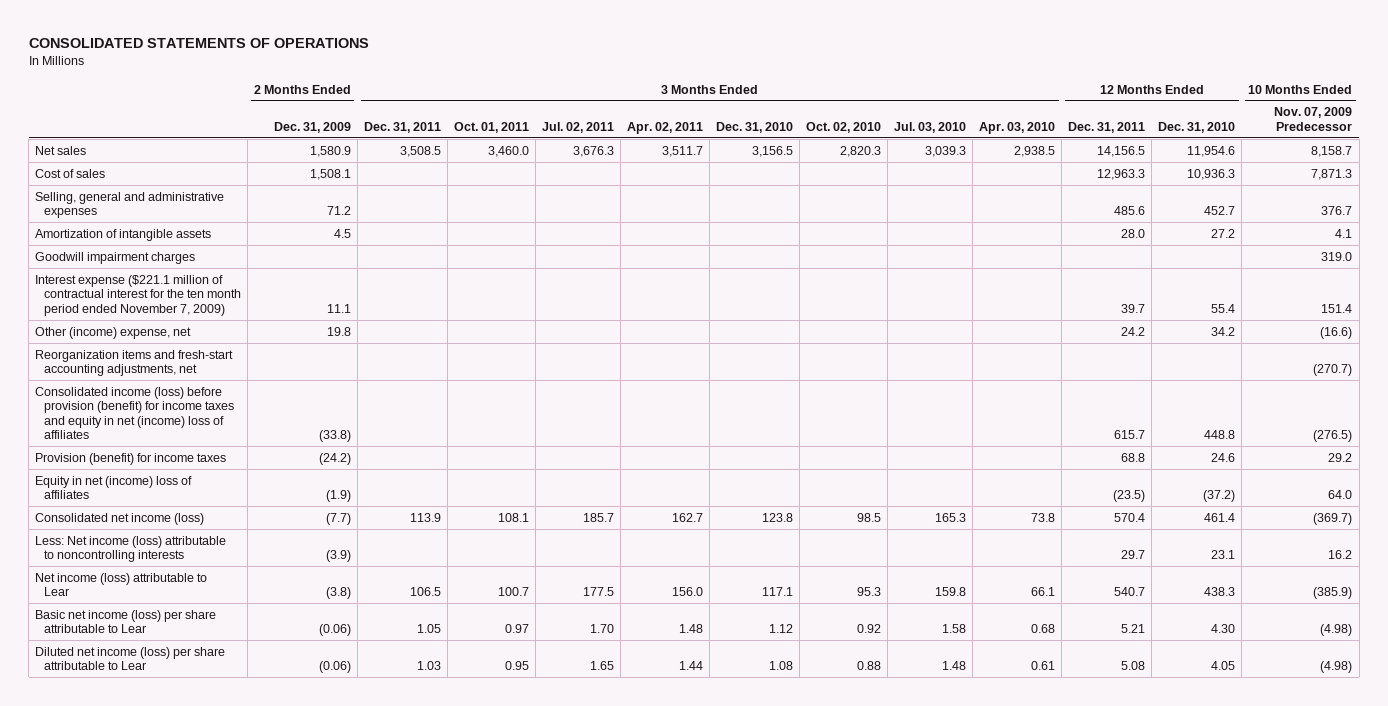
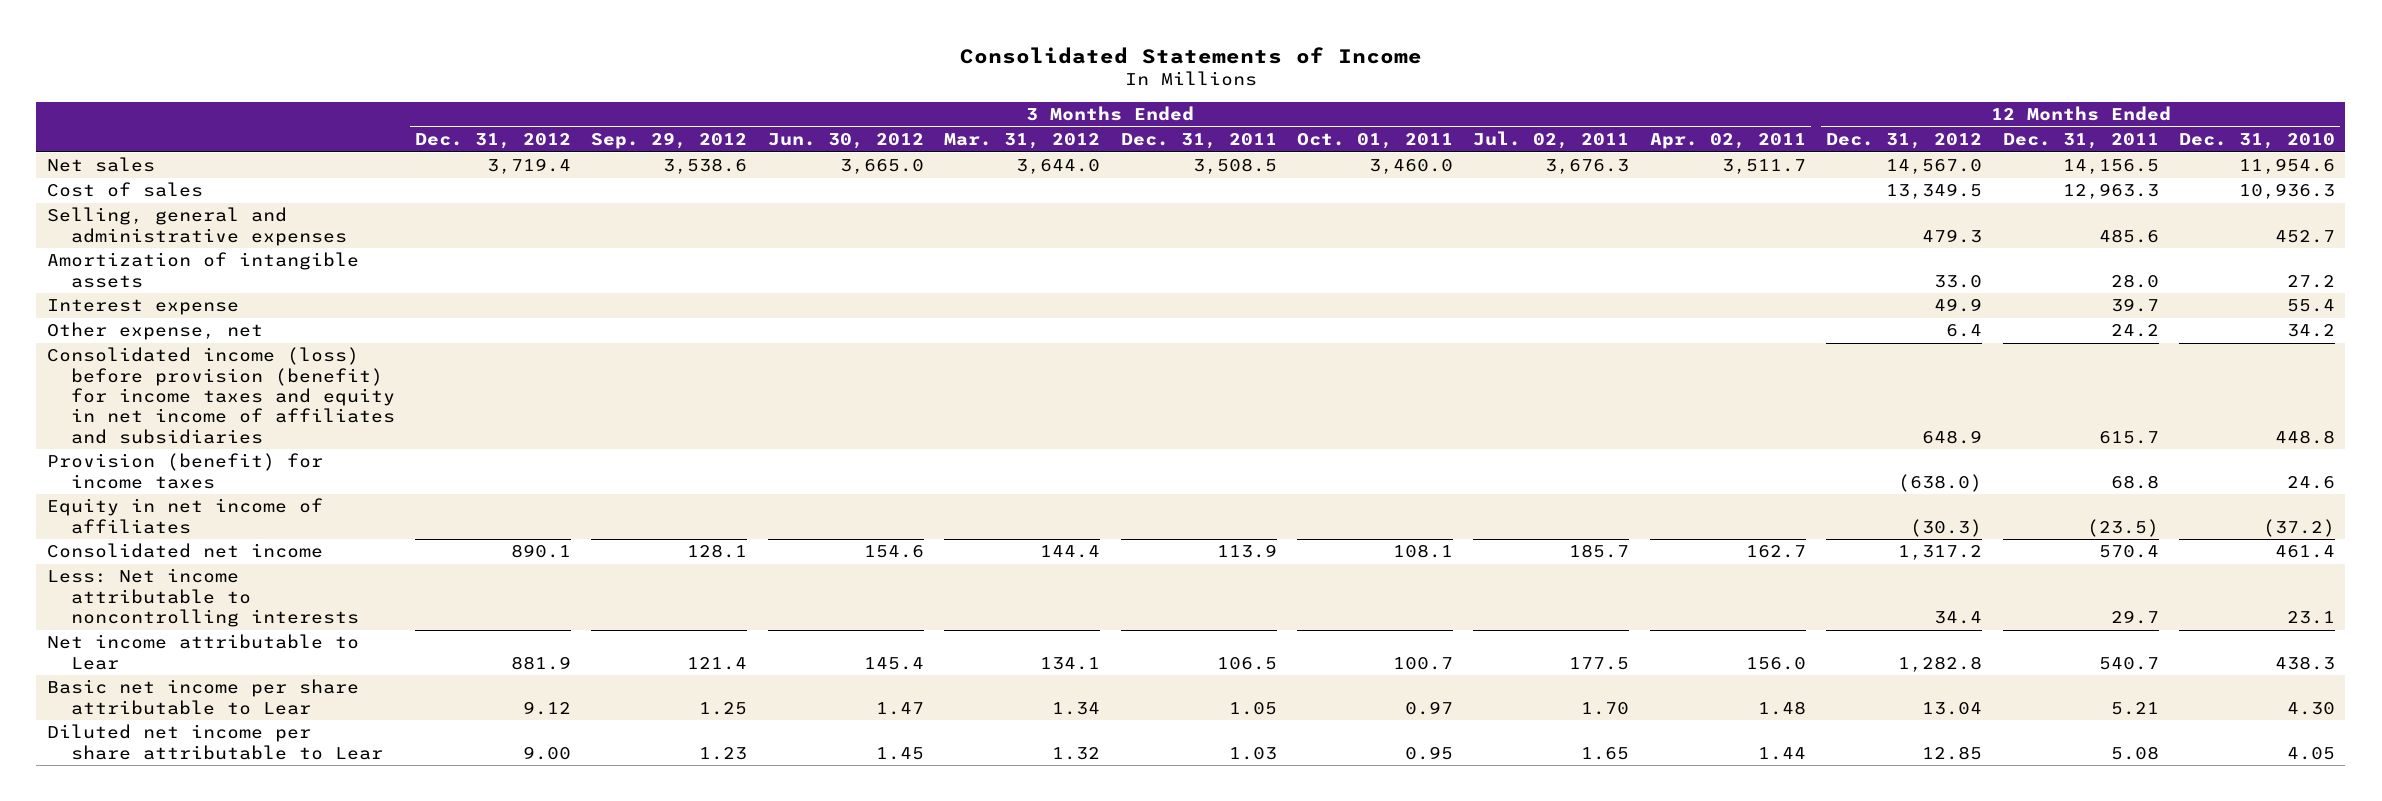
- CONSOLIDATED STATEMENTS OF OPERATIONS
+ Consolidated Statements of Income
- | 2 Months Ended Dec. 31, 2009 | 3 Months Ended Dec. 31, 2011 | 3 Months Ended Oct. 01, 2011 | 3 Months Ended Jul. 02, 2011 | 3 Months Ended Apr. 02, 2011 | 3 Months Ended Dec. 31, 2010 | 3 Months Ended Oct. 02, 2010 | 3 Months Ended Jul. 03, 2010 | 3 Months Ended Apr. 03, 2010 | 12 Months Ended Dec. 31, 2011 | 12 Months Ended Dec. 31, 2010 | 10 Months Ended Nov. 07, 2009 Predecessor
+ | 3 Months Ended Dec. 31, 2012 | 3 Months Ended Sep. 29, 2012 | 3 Months Ended Jun. 30, 2012 | 3 Months Ended Mar. 31, 2012 | 3 Months Ended Dec. 31, 2011 | 3 Months Ended Oct. 01, 2011 | 3 Months Ended Jul. 02, 2011 | 3 Months Ended Apr. 02, 2011 | 12 Months Ended Dec. 31, 2012 | 12 Months Ended Dec. 31, 2011 | 12 Months Ended Dec. 31, 2010
- Goodwill impairment charges | | | | | | | | | | | | 319.0
- Interest expense ($221.1 million of contractual interest for the ten month period ended November 7, 2009) | 11.1 | | | | | | | | | 39.7 | 55.4 | 151.4
- Other (income) expense, net | 19.8 | | | | | | | | | 24.2 | 34.2 | (16.6)
- Reorganization items and fresh-start accounting adjustments, net | | | | | | | | | | | | (270.7)
- Consolidated income (loss) before provision (benefit) for income taxes and equity in net (income) loss of affiliates | (33.8) | | | | | | | | | 615.7 | 448.8 | (276.5)
+ Interest expense | | | | | | | | | 49.9 | 39.7 | 55.4
+ Other expense, net | | | | | | | | | 6.4 | 24.2 | 34.2
+ Consolidated income (loss) before provision (benefit) for income taxes and equity in net income of affiliates and subsidiaries | | | | | | | | | 648.9 | 615.7 | 448.8
- Equity in net (income) loss of affiliates | (1.9) | | | | | | | | | (23.5) | (37.2) | 64.0
- Consolidated net income (loss) | (7.7) | 113.9 | 108.1 | 185.7 | 162.7 | 123.8 | 98.5 | 165.3 | 73.8 | 570.4 | 461.4 | (369.7)
- Less: Net income (loss) attributable to noncontrolling interests | (3.9) | | | | | | | | | 29.7 | 23.1 | 16.2
- Net income (loss) attributable to Lear | (3.8) | 106.5 | 100.7 | 177.5 | 156.0 | 117.1 | 95.3 | 159.8 | 66.1 | 540.7 | 438.3 | (385.9)
- Basic net income (loss) per share attributable to Lear | (0.06) | 1.05 | 0.97 | 1.70 | 1.48 | 1.12 | 0.92 | 1.58 | 0.68 | 5.21 | 4.30 | (4.98)
- Diluted net income (loss) per share attributable to Lear | (0.06) | 1.03 | 0.95 | 1.65 | 1.44 | 1.08 | 0.88 | 1.48 | 0.61 | 5.08 | 4.05 | (4.98)
+ Equity in net income of affiliates | | | | | | | | | (30.3) | (23.5) | (37.2)
+ Consolidated net income | 890.1 | 128.1 | 154.6 | 144.4 | 113.9 | 108.1 | 185.7 | 162.7 | 1,317.2 | 570.4 | 461.4
+ Less: Net income attributable to noncontrolling interests | | | | | | | | | 34.4 | 29.7 | 23.1
+ Net income attributable to Lear | 881.9 | 121.4 | 145.4 | 134.1 | 106.5 | 100.7 | 177.5 | 156.0 | 1,282.8 | 540.7 | 438.3
+ Basic net income per share attributable to Lear | 9.12 | 1.25 | 1.47 | 1.34 | 1.05 | 0.97 | 1.70 | 1.48 | 13.04 | 5.21 | 4.30
+ Diluted net income per share attributable to Lear | 9.00 | 1.23 | 1.45 | 1.32 | 1.03 | 0.95 | 1.65 | 1.44 | 12.85 | 5.08 | 4.05

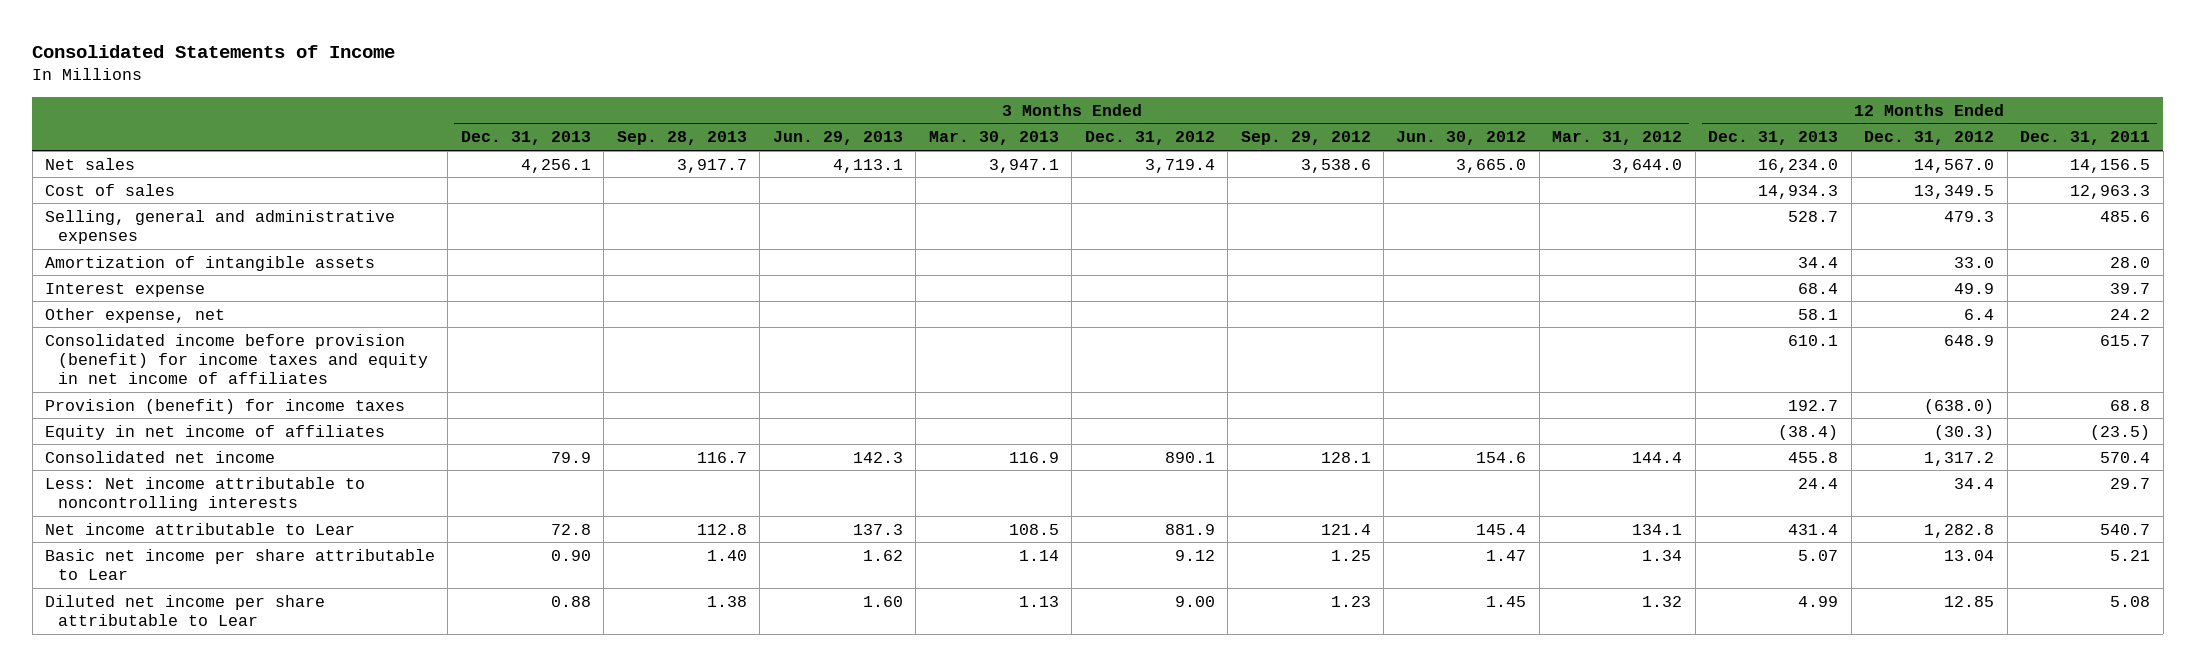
- | 3 Months Ended Dec. 31, 2012 | 3 Months Ended Sep. 29, 2012 | 3 Months Ended Jun. 30, 2012 | 3 Months Ended Mar. 31, 2012 | 3 Months Ended Dec. 31, 2011 | 3 Months Ended Oct. 01, 2011 | 3 Months Ended Jul. 02, 2011 | 3 Months Ended Apr. 02, 2011 | 12 Months Ended Dec. 31, 2012 | 12 Months Ended Dec. 31, 2011 | 12 Months Ended Dec. 31, 2010
+ | 3 Months Ended Dec. 31, 2013 | 3 Months Ended Sep. 28, 2013 | 3 Months Ended Jun. 29, 2013 | 3 Months Ended Mar. 30, 2013 | 3 Months Ended Dec. 31, 2012 | 3 Months Ended Sep. 29, 2012 | 3 Months Ended Jun. 30, 2012 | 3 Months Ended Mar. 31, 2012 | 12 Months Ended Dec. 31, 2013 | 12 Months Ended Dec. 31, 2012 | 12 Months Ended Dec. 31, 2011
- Consolidated income (loss) before provision (benefit) for income taxes and equity in net income of affiliates and subsidiaries | | | | | | | | | 648.9 | 615.7 | 448.8
+ Consolidated income before provision (benefit) for income taxes and equity in net income of affiliates | | | | | | | | | 610.1 | 648.9 | 615.7

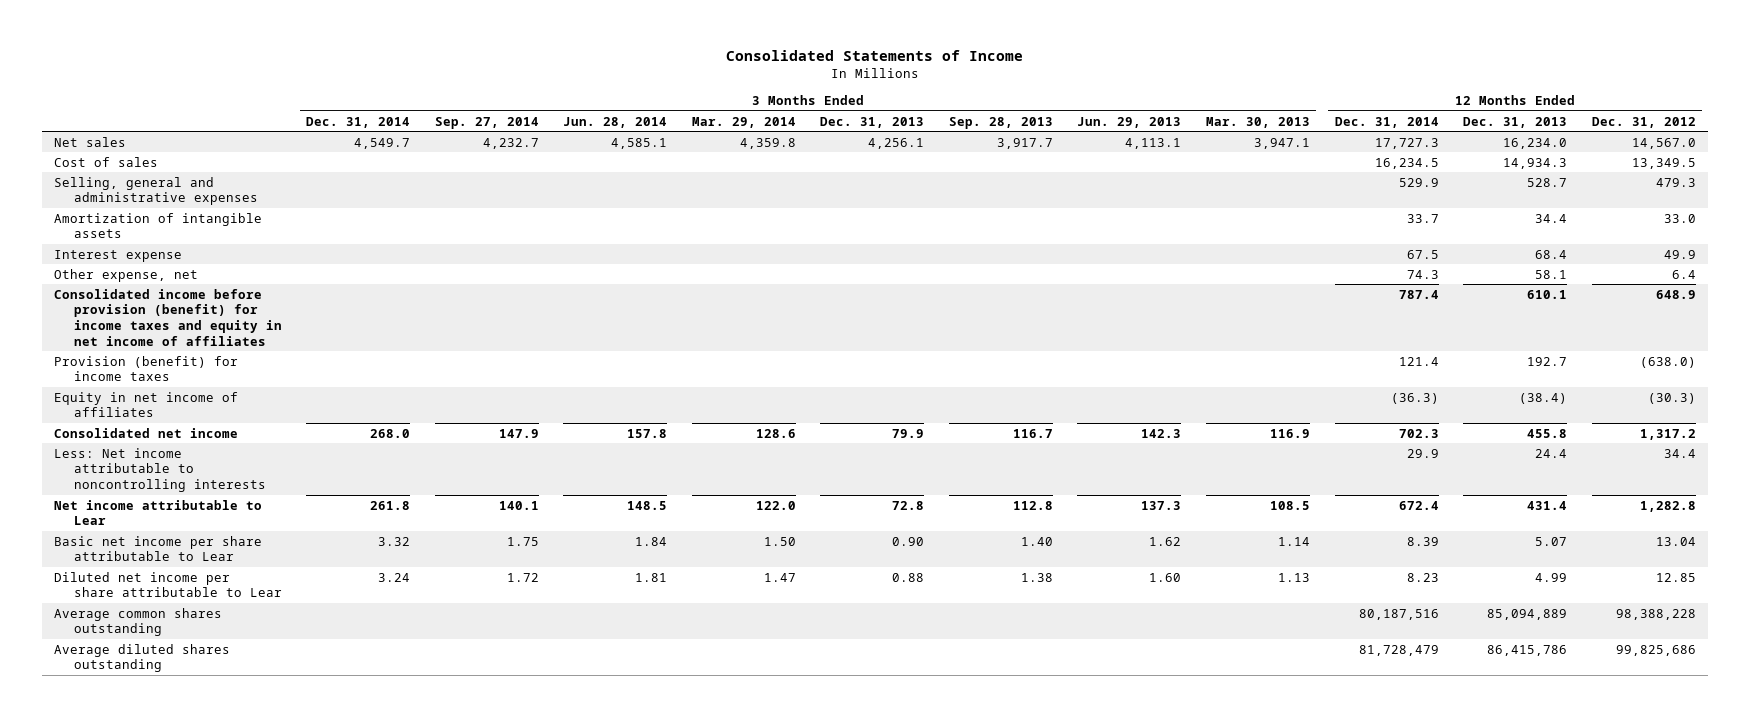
- | 3 Months Ended Dec. 31, 2013 | 3 Months Ended Sep. 28, 2013 | 3 Months Ended Jun. 29, 2013 | 3 Months Ended Mar. 30, 2013 | 3 Months Ended Dec. 31, 2012 | 3 Months Ended Sep. 29, 2012 | 3 Months Ended Jun. 30, 2012 | 3 Months Ended Mar. 31, 2012 | 12 Months Ended Dec. 31, 2013 | 12 Months Ended Dec. 31, 2012 | 12 Months Ended Dec. 31, 2011
+ | 3 Months Ended Dec. 31, 2014 | 3 Months Ended Sep. 27, 2014 | 3 Months Ended Jun. 28, 2014 | 3 Months Ended Mar. 29, 2014 | 3 Months Ended Dec. 31, 2013 | 3 Months Ended Sep. 28, 2013 | 3 Months Ended Jun. 29, 2013 | 3 Months Ended Mar. 30, 2013 | 12 Months Ended Dec. 31, 2014 | 12 Months Ended Dec. 31, 2013 | 12 Months Ended Dec. 31, 2012
+ Average common shares outstanding | | | | | | | | | 80,187,516 | 85,094,889 | 98,388,228
+ Average diluted shares outstanding | | | | | | | | | 81,728,479 | 86,415,786 | 99,825,686

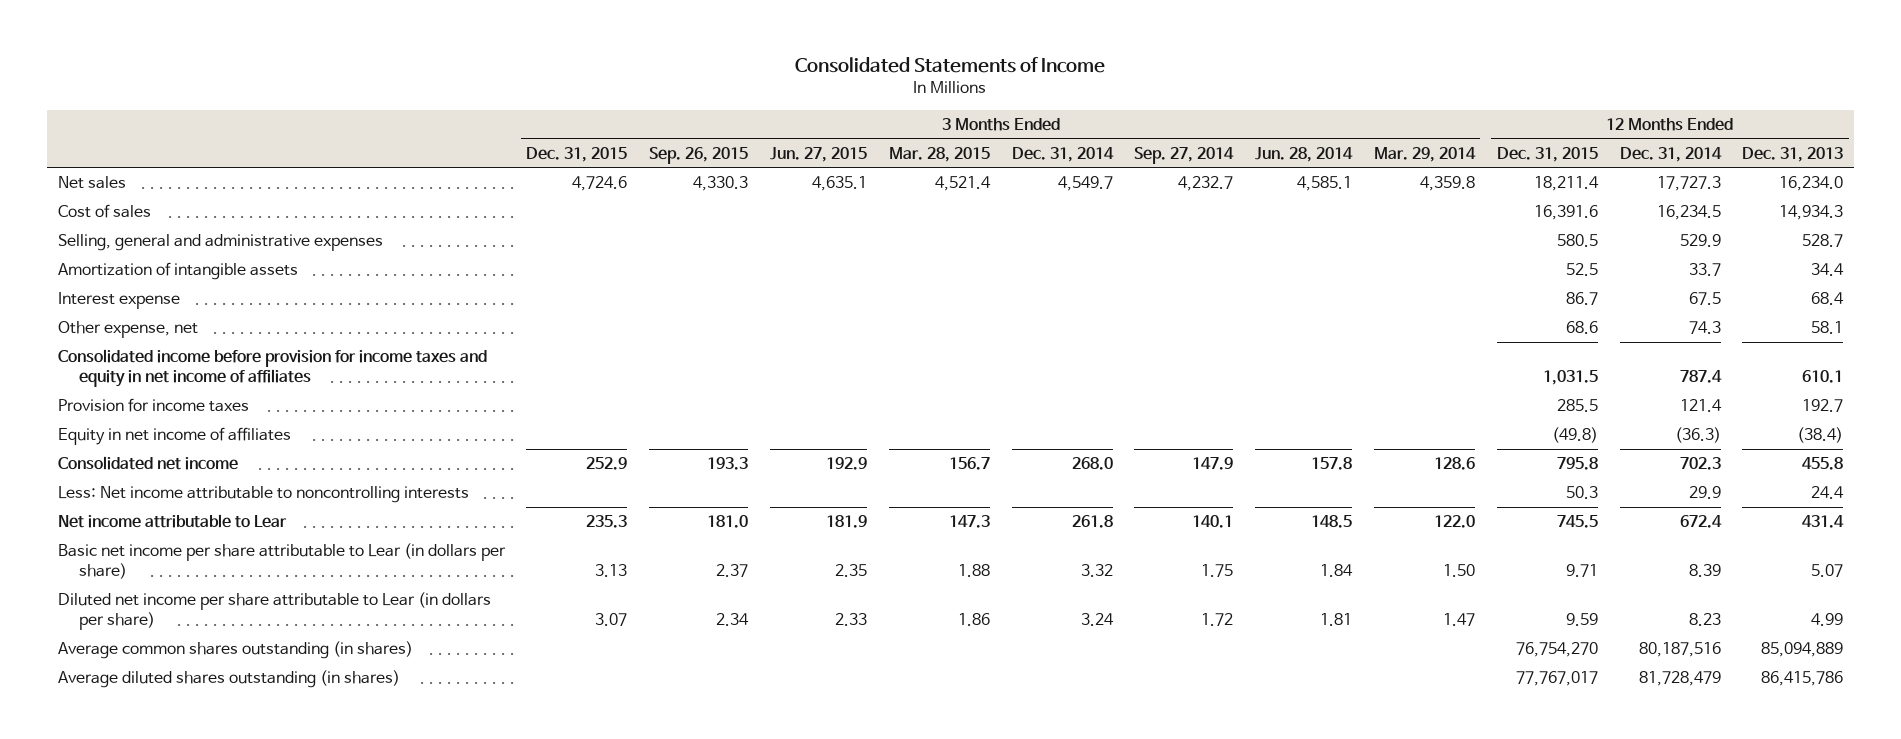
- | 3 Months Ended Dec. 31, 2014 | 3 Months Ended Sep. 27, 2014 | 3 Months Ended Jun. 28, 2014 | 3 Months Ended Mar. 29, 2014 | 3 Months Ended Dec. 31, 2013 | 3 Months Ended Sep. 28, 2013 | 3 Months Ended Jun. 29, 2013 | 3 Months Ended Mar. 30, 2013 | 12 Months Ended Dec. 31, 2014 | 12 Months Ended Dec. 31, 2013 | 12 Months Ended Dec. 31, 2012
+ | 3 Months Ended Dec. 31, 2015 | 3 Months Ended Sep. 26, 2015 | 3 Months Ended Jun. 27, 2015 | 3 Months Ended Mar. 28, 2015 | 3 Months Ended Dec. 31, 2014 | 3 Months Ended Sep. 27, 2014 | 3 Months Ended Jun. 28, 2014 | 3 Months Ended Mar. 29, 2014 | 12 Months Ended Dec. 31, 2015 | 12 Months Ended Dec. 31, 2014 | 12 Months Ended Dec. 31, 2013
- Consolidated income before provision (benefit) for income taxes and equity in net income of affiliates | | | | | | | | | 787.4 | 610.1 | 648.9
- Provision (benefit) for income taxes | | | | | | | | | 121.4 | 192.7 | (638.0)
+ Consolidated income before provision for income taxes and equity in net income of affiliates | | | | | | | | | 1,031.5 | 787.4 | 610.1
+ Provision for income taxes | | | | | | | | | 285.5 | 121.4 | 192.7
- Basic net income per share attributable to Lear | 3.32 | 1.75 | 1.84 | 1.50 | 0.90 | 1.40 | 1.62 | 1.14 | 8.39 | 5.07 | 13.04
- Diluted net income per share attributable to Lear | 3.24 | 1.72 | 1.81 | 1.47 | 0.88 | 1.38 | 1.60 | 1.13 | 8.23 | 4.99 | 12.85
- Average common shares outstanding | | | | | | | | | 80,187,516 | 85,094,889 | 98,388,228
- Average diluted shares outstanding | | | | | | | | | 81,728,479 | 86,415,786 | 99,825,686
+ Basic net income per share attributable to Lear (in dollars per share) | 3.13 | 2.37 | 2.35 | 1.88 | 3.32 | 1.75 | 1.84 | 1.50 | 9.71 | 8.39 | 5.07
+ Diluted net income per share attributable to Lear (in dollars per share) | 3.07 | 2.34 | 2.33 | 1.86 | 3.24 | 1.72 | 1.81 | 1.47 | 9.59 | 8.23 | 4.99
+ Average common shares outstanding (in shares) | | | | | | | | | 76,754,270 | 80,187,516 | 85,094,889
+ Average diluted shares outstanding (in shares) | | | | | | | | | 77,767,017 | 81,728,479 | 86,415,786

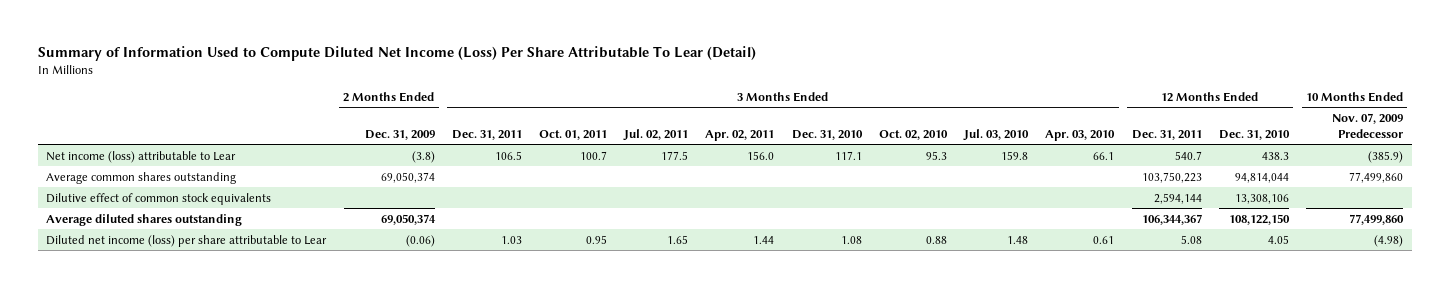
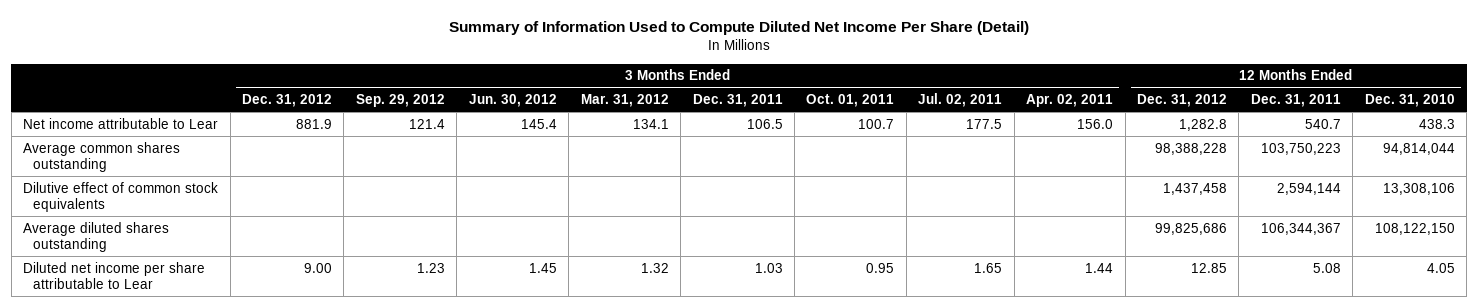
- Summary of Information Used to Compute Diluted Net Income (Loss) Per Share Attributable To Lear (Detail)
+ Summary of Information Used to Compute Diluted Net Income Per Share (Detail)
- | 2 Months Ended Dec. 31, 2009 | 3 Months Ended Dec. 31, 2011 | 3 Months Ended Oct. 01, 2011 | 3 Months Ended Jul. 02, 2011 | 3 Months Ended Apr. 02, 2011 | 3 Months Ended Dec. 31, 2010 | 3 Months Ended Oct. 02, 2010 | 3 Months Ended Jul. 03, 2010 | 3 Months Ended Apr. 03, 2010 | 12 Months Ended Dec. 31, 2011 | 12 Months Ended Dec. 31, 2010 | 10 Months Ended Nov. 07, 2009 Predecessor
+ | 3 Months Ended Dec. 31, 2012 | 3 Months Ended Sep. 29, 2012 | 3 Months Ended Jun. 30, 2012 | 3 Months Ended Mar. 31, 2012 | 3 Months Ended Dec. 31, 2011 | 3 Months Ended Oct. 01, 2011 | 3 Months Ended Jul. 02, 2011 | 3 Months Ended Apr. 02, 2011 | 12 Months Ended Dec. 31, 2012 | 12 Months Ended Dec. 31, 2011 | 12 Months Ended Dec. 31, 2010
- Net income (loss) attributable to Lear | (3.8) | 106.5 | 100.7 | 177.5 | 156.0 | 117.1 | 95.3 | 159.8 | 66.1 | 540.7 | 438.3 | (385.9)
+ Net income attributable to Lear | 881.9 | 121.4 | 145.4 | 134.1 | 106.5 | 100.7 | 177.5 | 156.0 | 1,282.8 | 540.7 | 438.3
- Diluted net income (loss) per share attributable to Lear | (0.06) | 1.03 | 0.95 | 1.65 | 1.44 | 1.08 | 0.88 | 1.48 | 0.61 | 5.08 | 4.05 | (4.98)
+ Diluted net income per share attributable to Lear | 9.00 | 1.23 | 1.45 | 1.32 | 1.03 | 0.95 | 1.65 | 1.44 | 12.85 | 5.08 | 4.05

